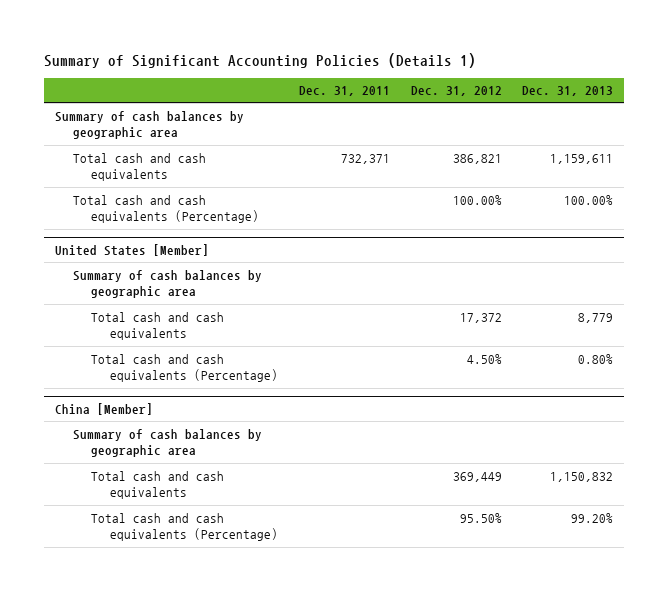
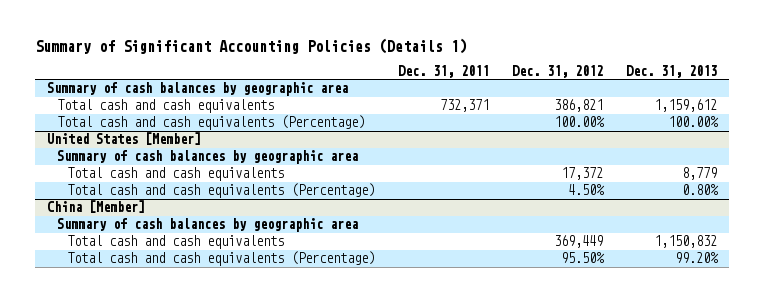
- Total cash and cash equivalents | 732,371 | 386,821 | 1,159,611
+ Total cash and cash equivalents | 732,371 | 386,821 | 1,159,612

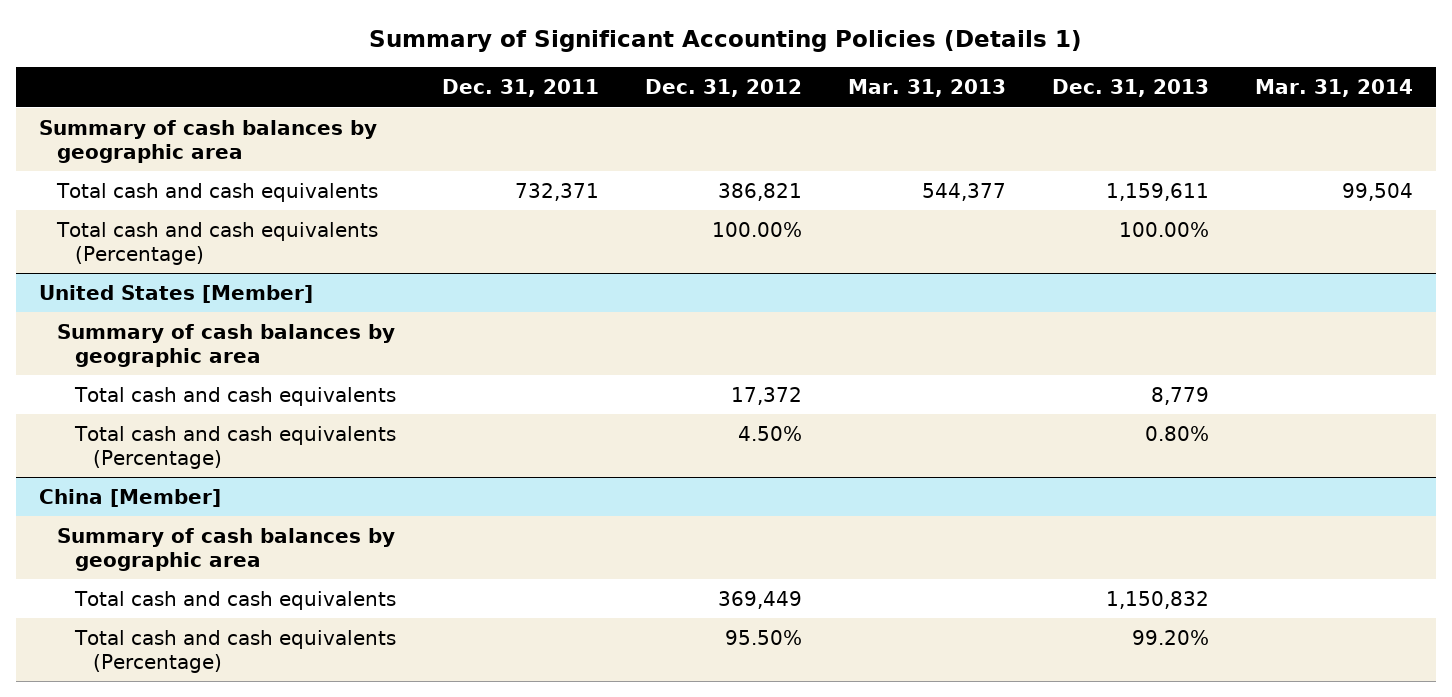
- | Dec. 31, 2011 | Dec. 31, 2012 | Dec. 31, 2013
+ | Dec. 31, 2011 | Dec. 31, 2012 | Mar. 31, 2013 | Dec. 31, 2013 | Mar. 31, 2014
- Total cash and cash equivalents | 732,371 | 386,821 | 1,159,612
+ Total cash and cash equivalents | 732,371 | 386,821 | 544,377 | 1,159,611 | 99,504

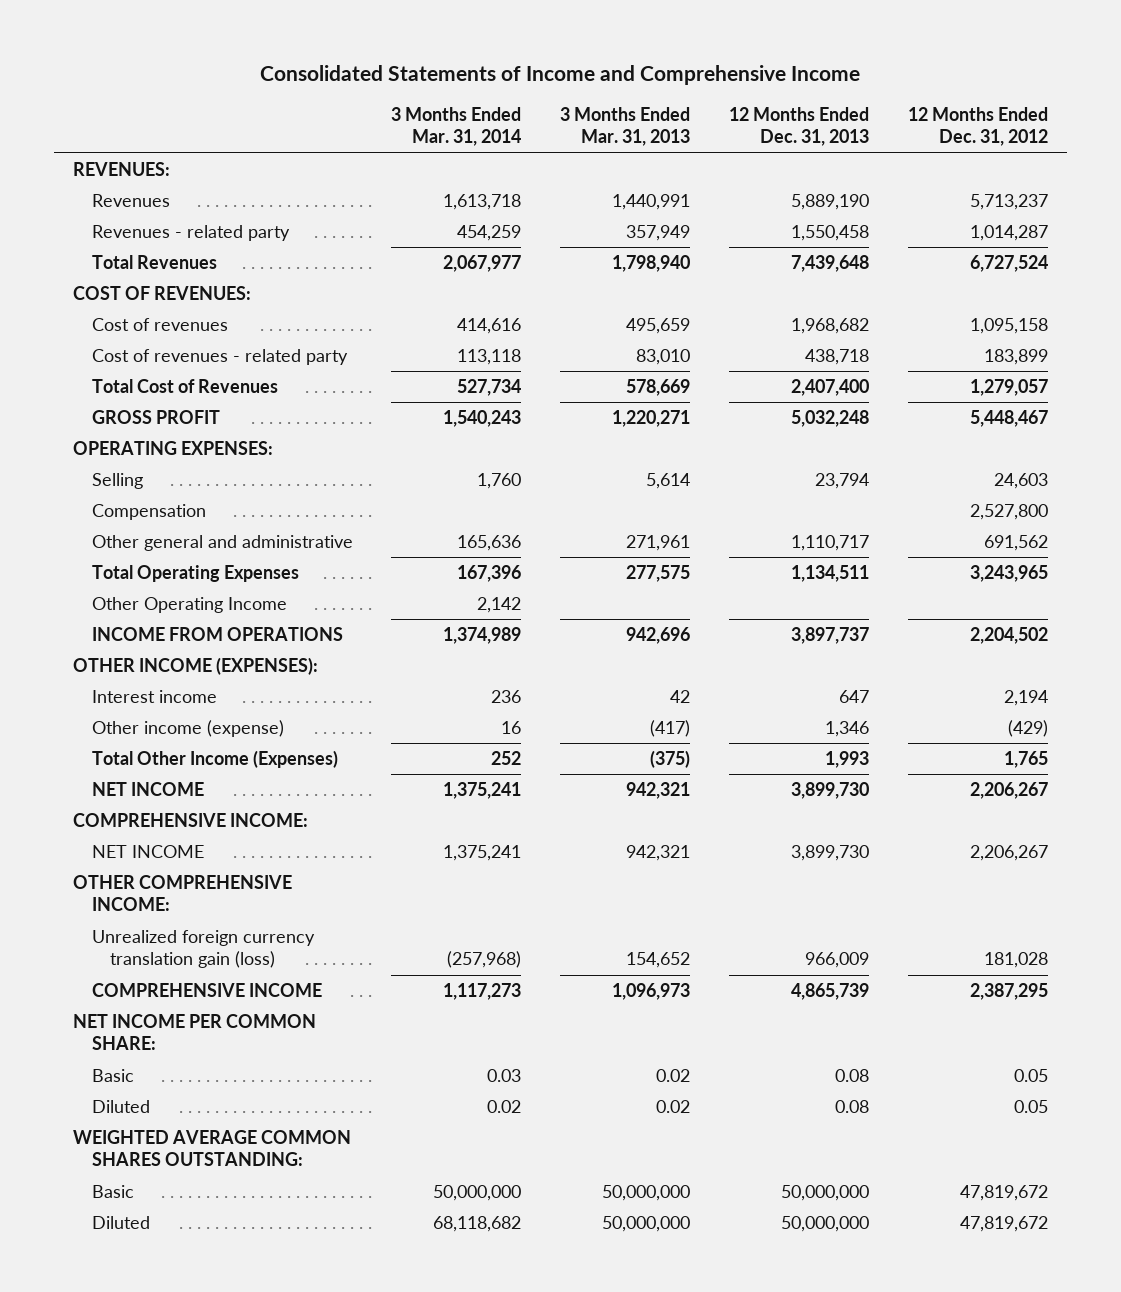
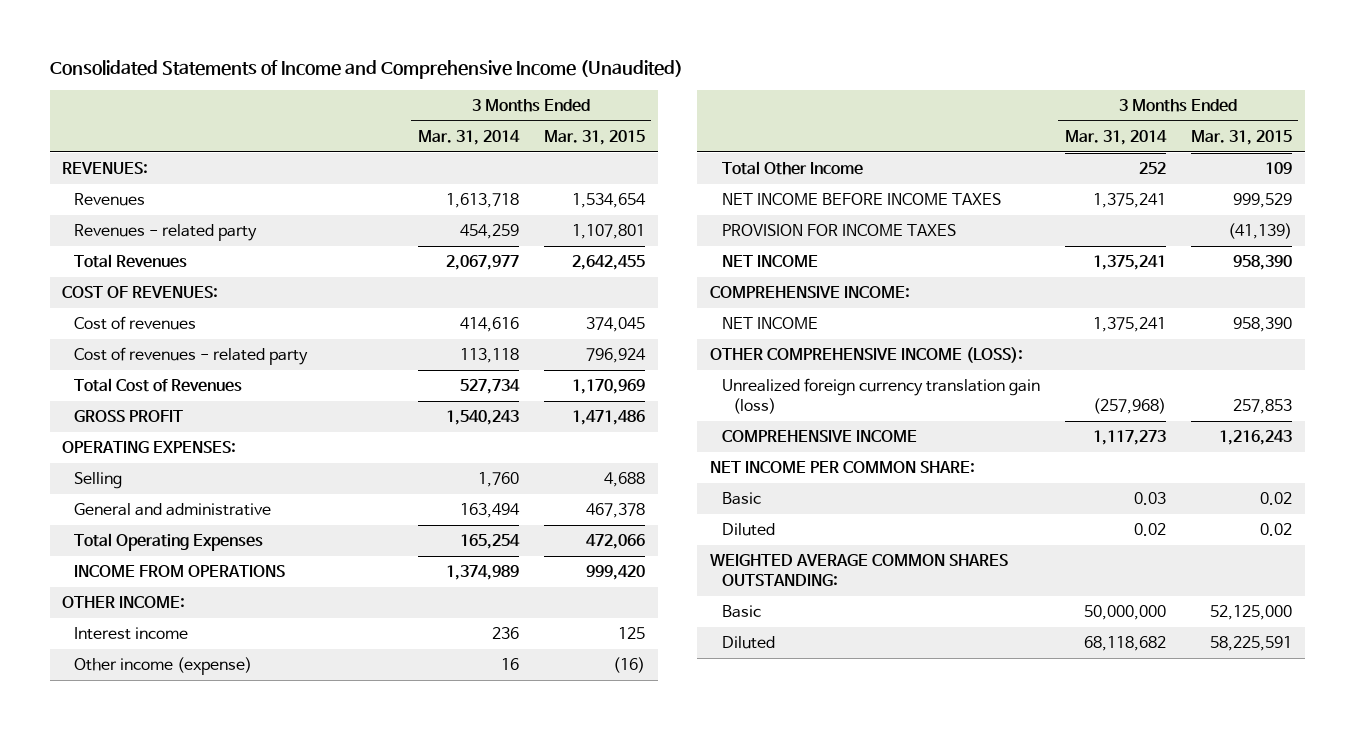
- Consolidated Statements of Income and Comprehensive Income
+ Consolidated Statements of Income and Comprehensive Income (Unaudited)
- | 3 Months Ended Mar. 31, 2014 | 3 Months Ended Mar. 31, 2013 | 12 Months Ended Dec. 31, 2013 | 12 Months Ended Dec. 31, 2012
+ | 3 Months Ended Mar. 31, 2014 | 3 Months Ended Mar. 31, 2015
- Compensation | | | | 2,527,800
- Other general and administrative | 165,636 | 271,961 | 1,110,717 | 691,562
- Total Operating Expenses | 167,396 | 277,575 | 1,134,511 | 3,243,965
- Other Operating Income | 2,142 | | |
+ General and administrative | 163,494 | 467,378
+ Total Operating Expenses | 165,254 | 472,066
- OTHER INCOME (EXPENSES):
+ OTHER INCOME:
- Total Other Income (Expenses) | 252 | (375) | 1,993 | 1,765
+ Total Other Income | 252 | 109
+ NET INCOME BEFORE INCOME TAXES | 1,375,241 | 999,529
+ PROVISION FOR INCOME TAXES | | (41,139)
- OTHER COMPREHENSIVE INCOME:
+ OTHER COMPREHENSIVE INCOME (LOSS):

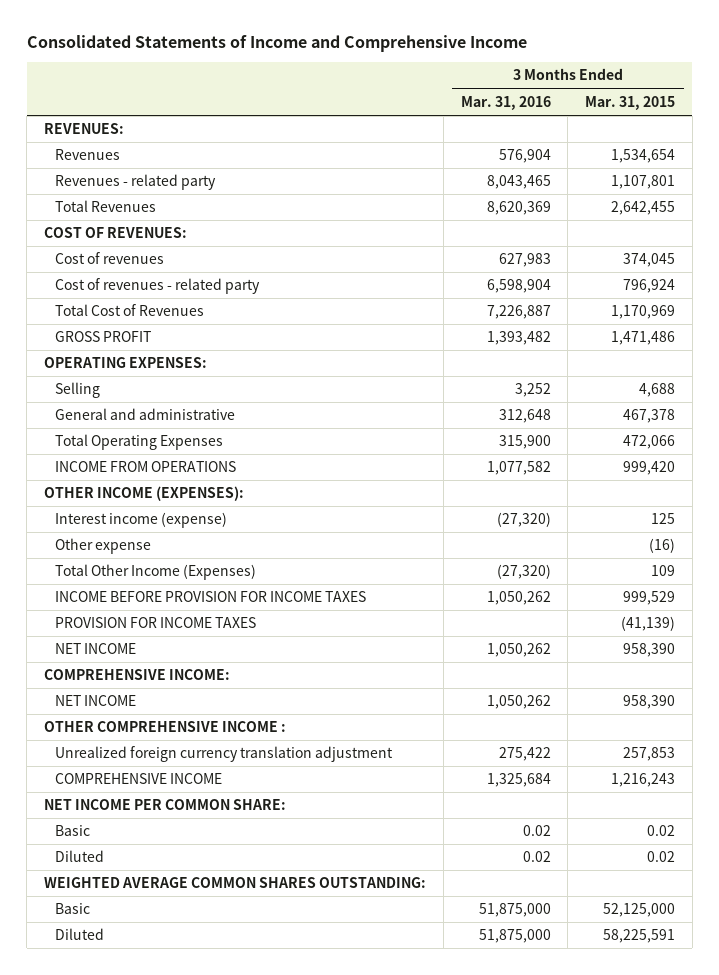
- Consolidated Statements of Income and Comprehensive Income (Unaudited)
+ Consolidated Statements of Income and Comprehensive Income
- | 3 Months Ended Mar. 31, 2014 | 3 Months Ended Mar. 31, 2015
+ | 3 Months Ended Mar. 31, 2016 | 3 Months Ended Mar. 31, 2015
- OTHER INCOME:
- Interest income | 236 | 125
- Other income (expense) | 16 | (16)
- Total Other Income | 252 | 109
- NET INCOME BEFORE INCOME TAXES | 1,375,241 | 999,529
+ OTHER INCOME (EXPENSES):
+ Interest income (expense) | (27,320) | 125
+ Other expense | | (16)
+ Total Other Income (Expenses) | (27,320) | 109
+ INCOME BEFORE PROVISION FOR INCOME TAXES | 1,050,262 | 999,529
- OTHER COMPREHENSIVE INCOME (LOSS):
- Unrealized foreign currency translation gain (loss) | (257,968) | 257,853
+ OTHER COMPREHENSIVE INCOME :
+ Unrealized foreign currency translation adjustment | 275,422 | 257,853

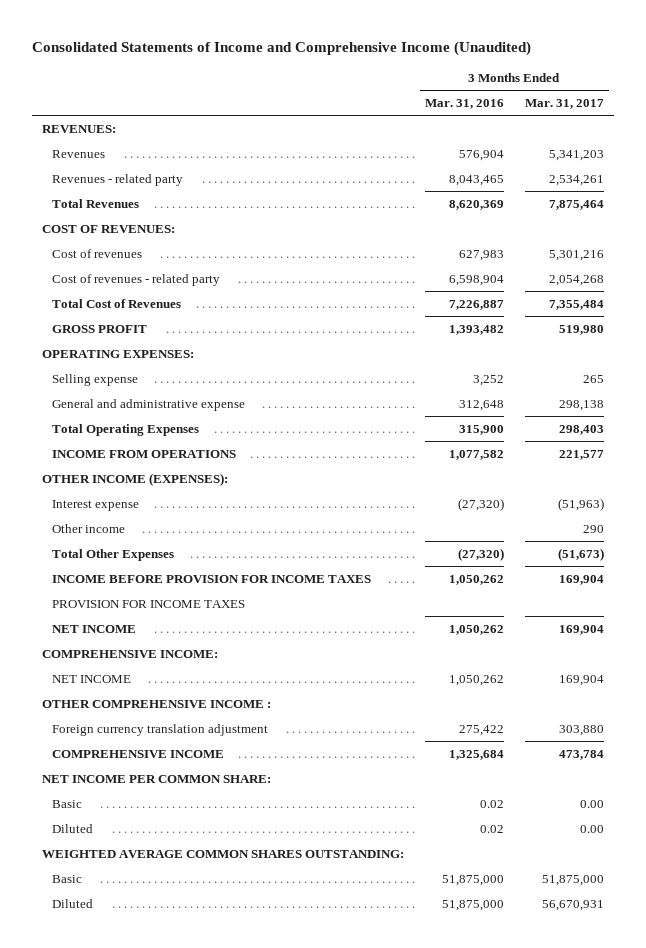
- Consolidated Statements of Income and Comprehensive Income
+ Consolidated Statements of Income and Comprehensive Income (Unaudited)
- | 3 Months Ended Mar. 31, 2016 | 3 Months Ended Mar. 31, 2015
+ | 3 Months Ended Mar. 31, 2016 | 3 Months Ended Mar. 31, 2017
- Selling | 3,252 | 4,688
- General and administrative | 312,648 | 467,378
+ Selling expense | 3,252 | 265
+ General and administrative expense | 312,648 | 298,138
- Interest income (expense) | (27,320) | 125
- Other expense | | (16)
- Total Other Income (Expenses) | (27,320) | 109
+ Interest expense | (27,320) | (51,963)
+ Other income | | 290
+ Total Other Expenses | (27,320) | (51,673)
- Unrealized foreign currency translation adjustment | 275,422 | 257,853
+ Foreign currency translation adjustment | 275,422 | 303,880

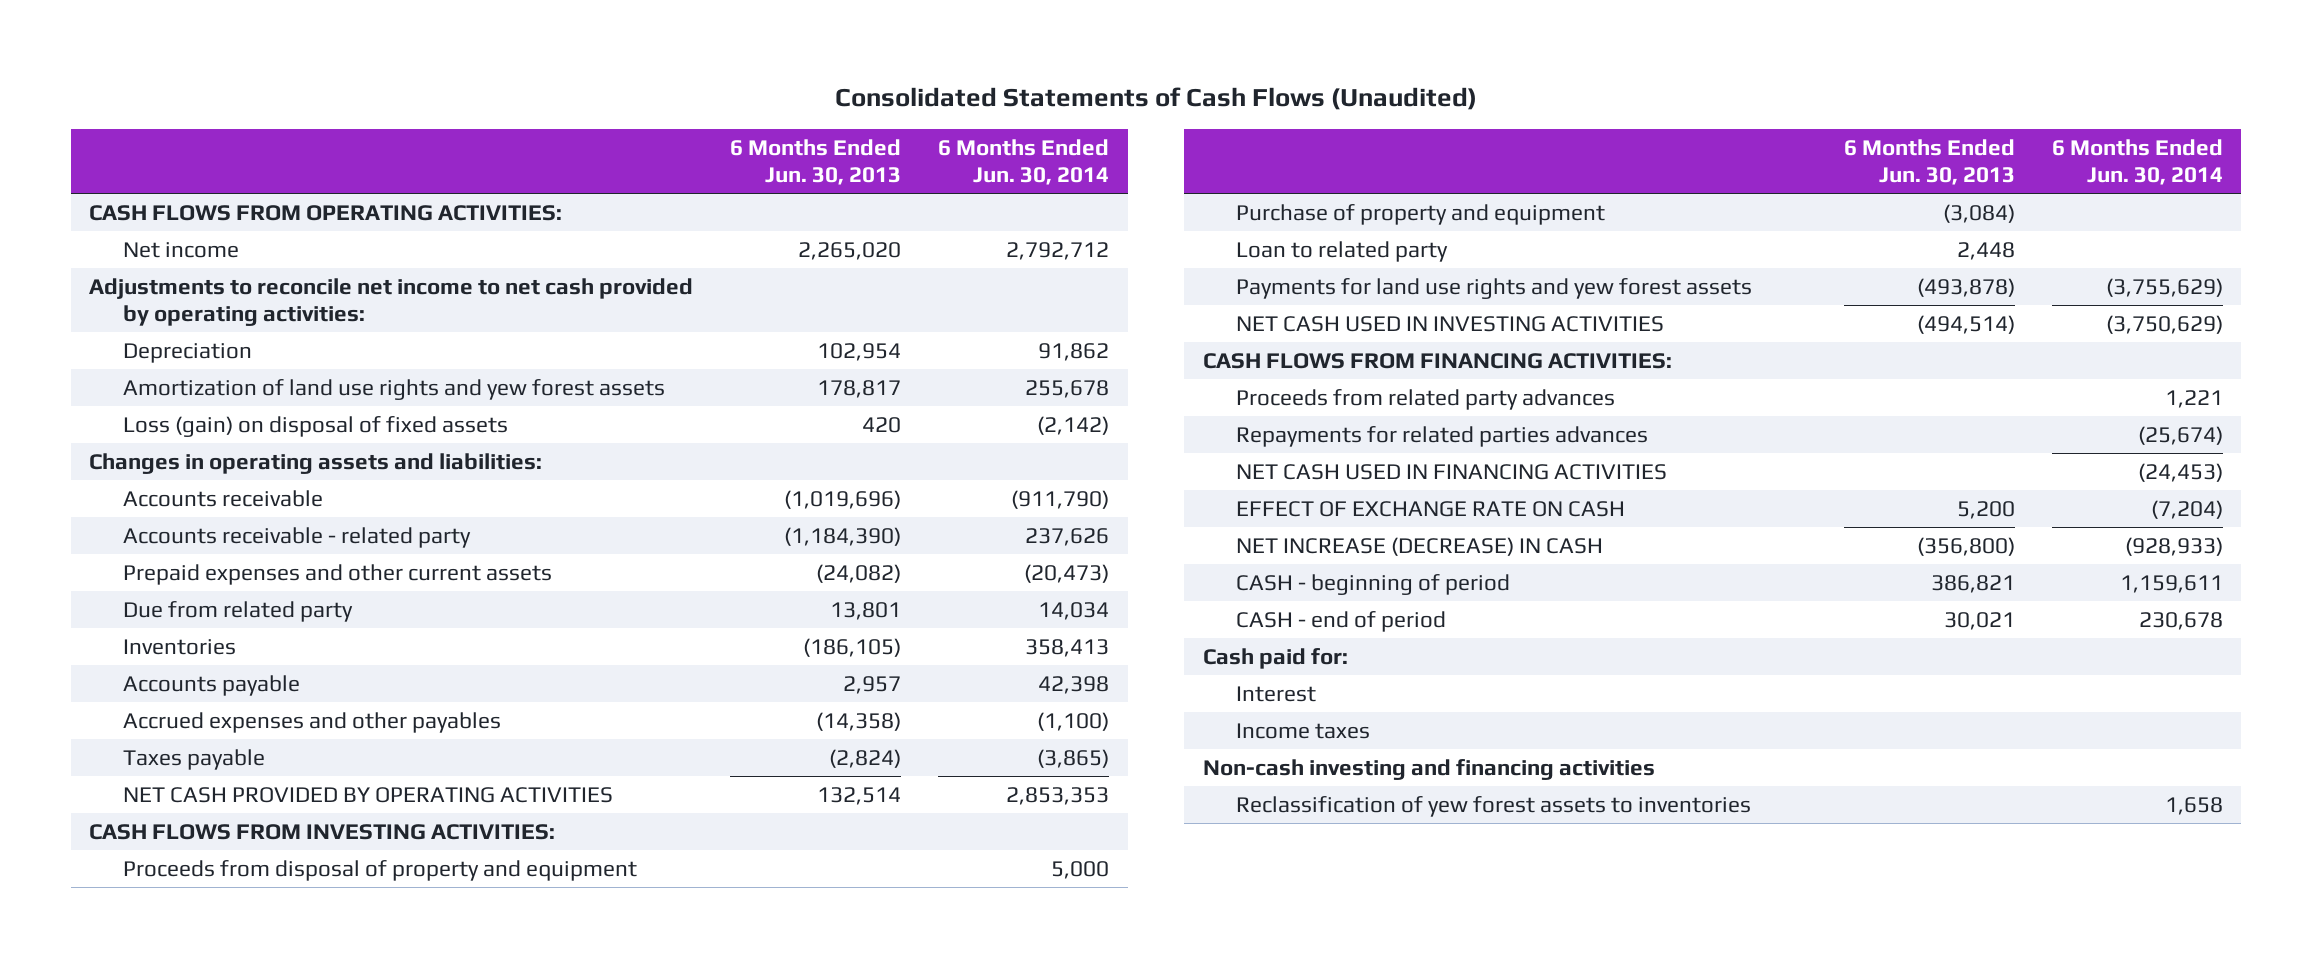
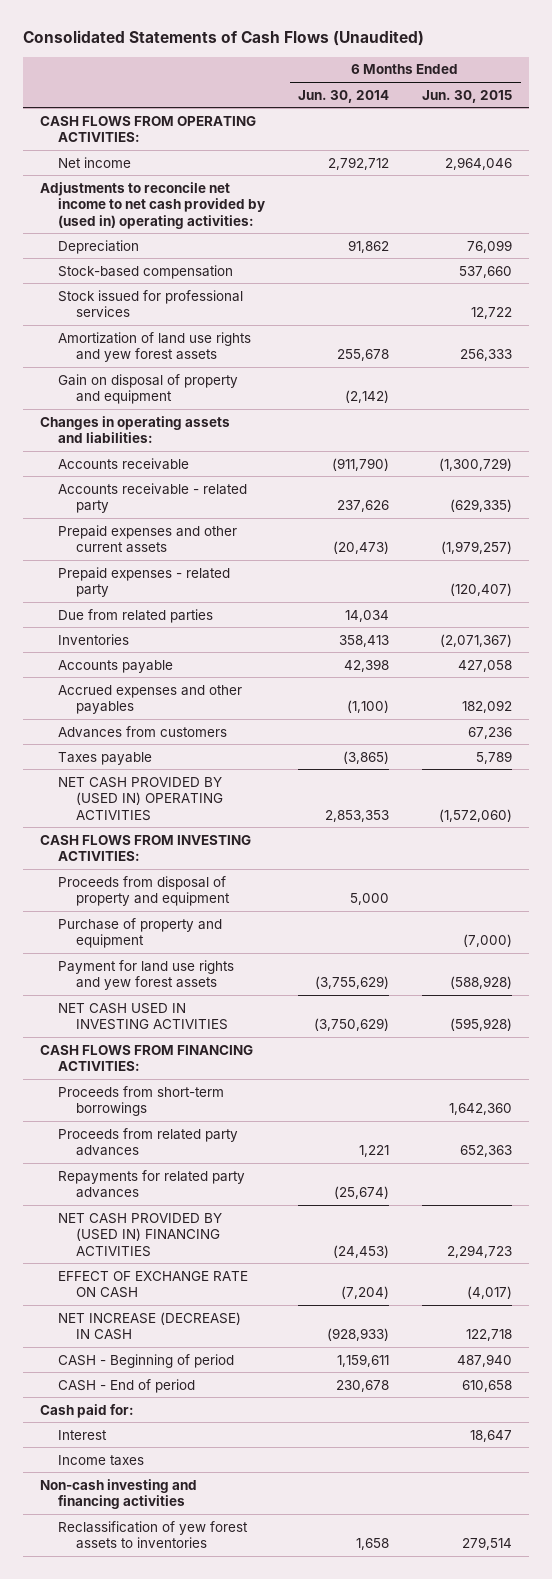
- | 6 Months Ended Jun. 30, 2013 | 6 Months Ended Jun. 30, 2014
+ | 6 Months Ended Jun. 30, 2014 | 6 Months Ended Jun. 30, 2015
- Adjustments to reconcile net income to net cash provided by operating activities:
+ Adjustments to reconcile net income to net cash provided by (used in) operating activities:
+ Stock-based compensation | | 537,660
+ Stock issued for professional services | | 12,722
- Loss (gain) on disposal of fixed assets | 420 | (2,142)
+ Gain on disposal of property and equipment | (2,142) |
- Due from related party | 13,801 | 14,034
+ Prepaid expenses - related party | | (120,407)
+ Due from related parties | 14,034 |
+ Advances from customers | | 67,236
- NET CASH PROVIDED BY OPERATING ACTIVITIES | 132,514 | 2,853,353
+ NET CASH PROVIDED BY (USED IN) OPERATING ACTIVITIES | 2,853,353 | (1,572,060)
- Loan to related party | 2,448 |
- Payments for land use rights and yew forest assets | (493,878) | (3,755,629)
+ Payment for land use rights and yew forest assets | (3,755,629) | (588,928)
+ Proceeds from short-term borrowings | | 1,642,360
- Repayments for related parties advances | | (25,674)
- NET CASH USED IN FINANCING ACTIVITIES | | (24,453)
+ Repayments for related party advances | (25,674) |
+ NET CASH PROVIDED BY (USED IN) FINANCING ACTIVITIES | (24,453) | 2,294,723
- CASH - beginning of period | 386,821 | 1,159,611
- CASH - end of period | 30,021 | 230,678
+ CASH - Beginning of period | 1,159,611 | 487,940
+ CASH - End of period | 230,678 | 610,658

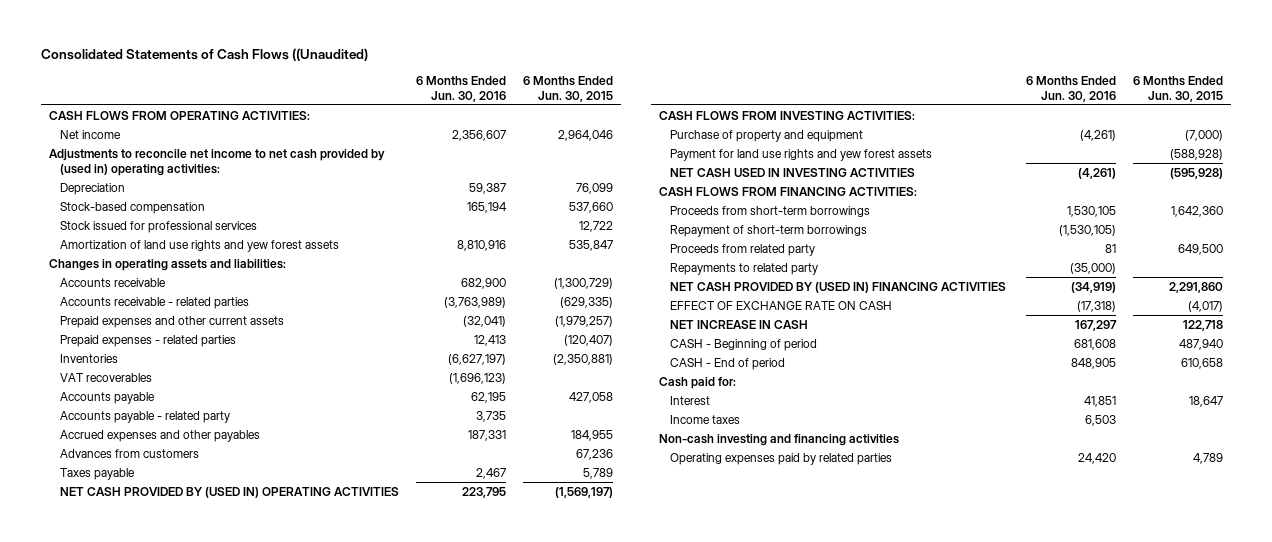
- Consolidated Statements of Cash Flows (Unaudited)
+ Consolidated Statements of Cash Flows ((Unaudited)
- | 6 Months Ended Jun. 30, 2014 | 6 Months Ended Jun. 30, 2015
+ | 6 Months Ended Jun. 30, 2016 | 6 Months Ended Jun. 30, 2015
- Amortization of land use rights and yew forest assets | 255,678 | 256,333
- Gain on disposal of property and equipment | (2,142) |
+ Amortization of land use rights and yew forest assets | 8,810,916 | 535,847
- Accounts receivable - related party | 237,626 | (629,335)
+ Accounts receivable - related parties | (3,763,989) | (629,335)
- Prepaid expenses - related party | | (120,407)
- Due from related parties | 14,034 |
- Inventories | 358,413 | (2,071,367)
+ Prepaid expenses - related parties | 12,413 | (120,407)
+ Inventories | (6,627,197) | (2,350,881)
+ VAT recoverables | (1,696,123) |
- Accrued expenses and other payables | (1,100) | 182,092
+ Accounts payable - related party | 3,735 |
+ Accrued expenses and other payables | 187,331 | 184,955
- NET CASH PROVIDED BY (USED IN) OPERATING ACTIVITIES | 2,853,353 | (1,572,060)
+ NET CASH PROVIDED BY (USED IN) OPERATING ACTIVITIES | 223,795 | (1,569,197)
- Proceeds from disposal of property and equipment | 5,000 |
- Proceeds from related party advances | 1,221 | 652,363
- Repayments for related party advances | (25,674) |
- NET CASH PROVIDED BY (USED IN) FINANCING ACTIVITIES | (24,453) | 2,294,723
+ Repayment of short-term borrowings | (1,530,105) |
+ Proceeds from related party | 81 | 649,500
+ Repayments to related party | (35,000) |
+ NET CASH PROVIDED BY (USED IN) FINANCING ACTIVITIES | (34,919) | 2,291,860
- NET INCREASE (DECREASE) IN CASH | (928,933) | 122,718
+ NET INCREASE IN CASH | 167,297 | 122,718
- Reclassification of yew forest assets to inventories | 1,658 | 279,514
+ Operating expenses paid by related parties | 24,420 | 4,789

